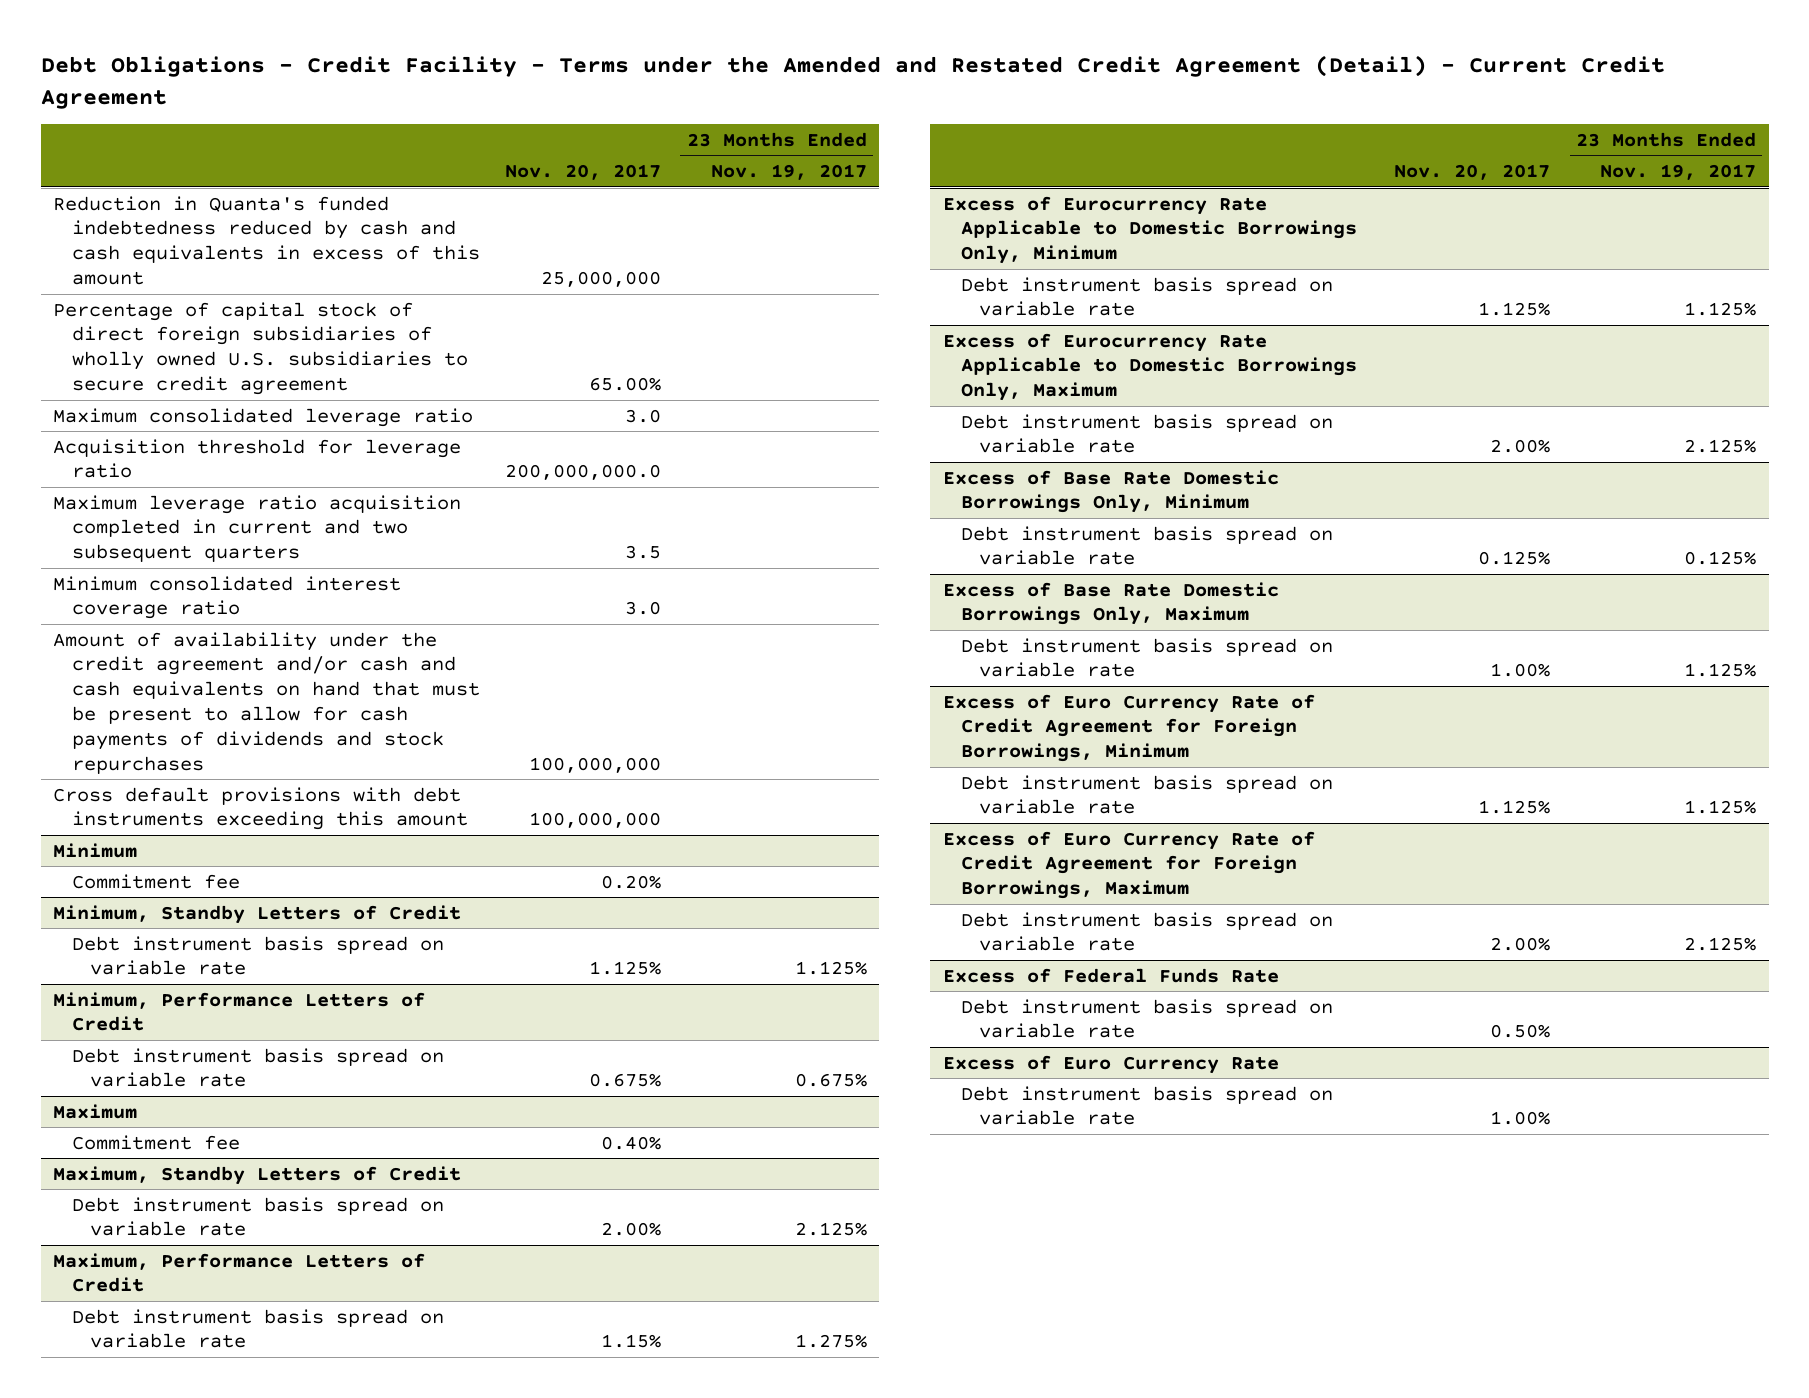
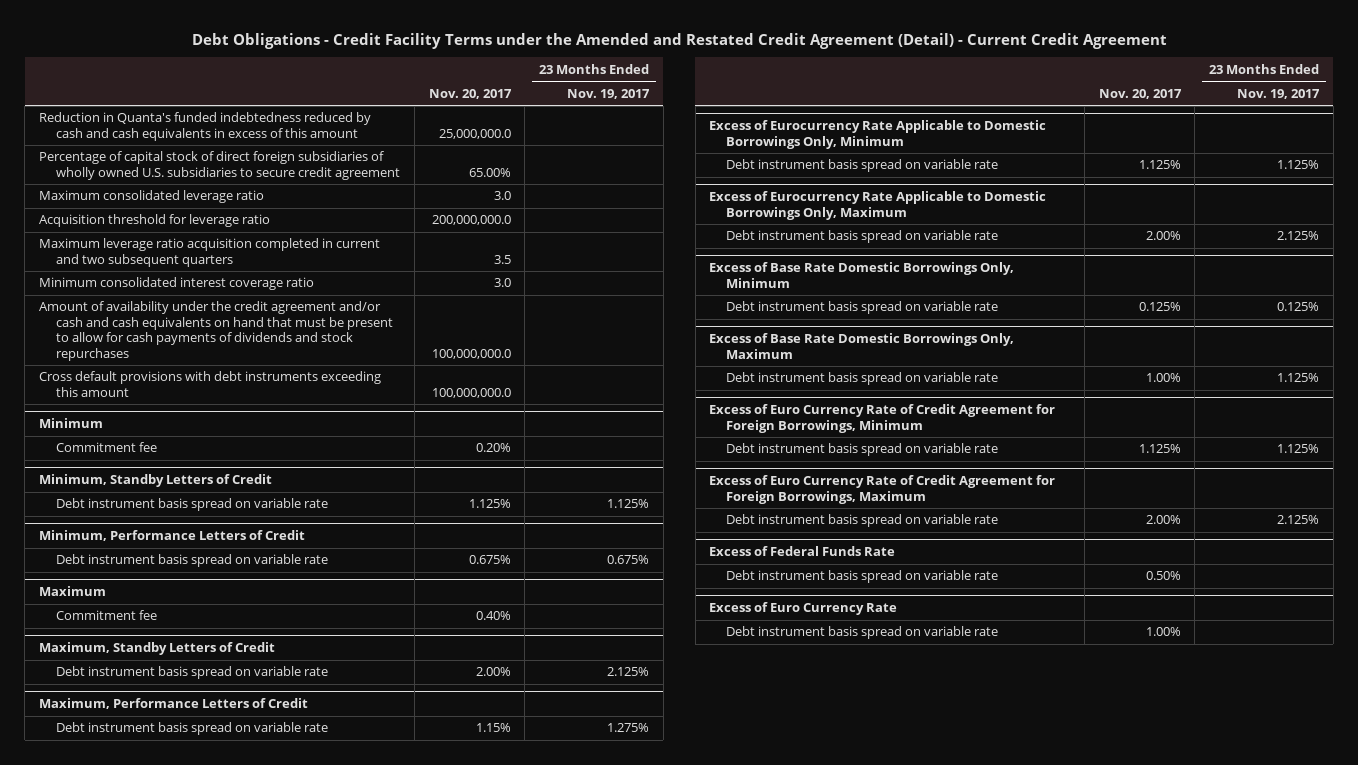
- Debt Obligations - Credit Facility - Terms under the Amended and Restated Credit Agreement (Detail) - Current Credit Agreement
+ Debt Obligations - Credit Facility Terms under the Amended and Restated Credit Agreement (Detail) - Current Credit Agreement
- Reduction in Quanta's funded indebtedness reduced by cash and cash equivalents in excess of this amount | 25,000,000 |
+ Reduction in Quanta's funded indebtedness reduced by cash and cash equivalents in excess of this amount | 25,000,000.0 |
- Amount of availability under the credit agreement and/or cash and cash equivalents on hand that must be present to allow for cash payments of dividends and stock repurchases | 100,000,000 |
- Cross default provisions with debt instruments exceeding this amount | 100,000,000 |
+ Amount of availability under the credit agreement and/or cash and cash equivalents on hand that must be present to allow for cash payments of dividends and stock repurchases | 100,000,000.0 |
+ Cross default provisions with debt instruments exceeding this amount | 100,000,000.0 |

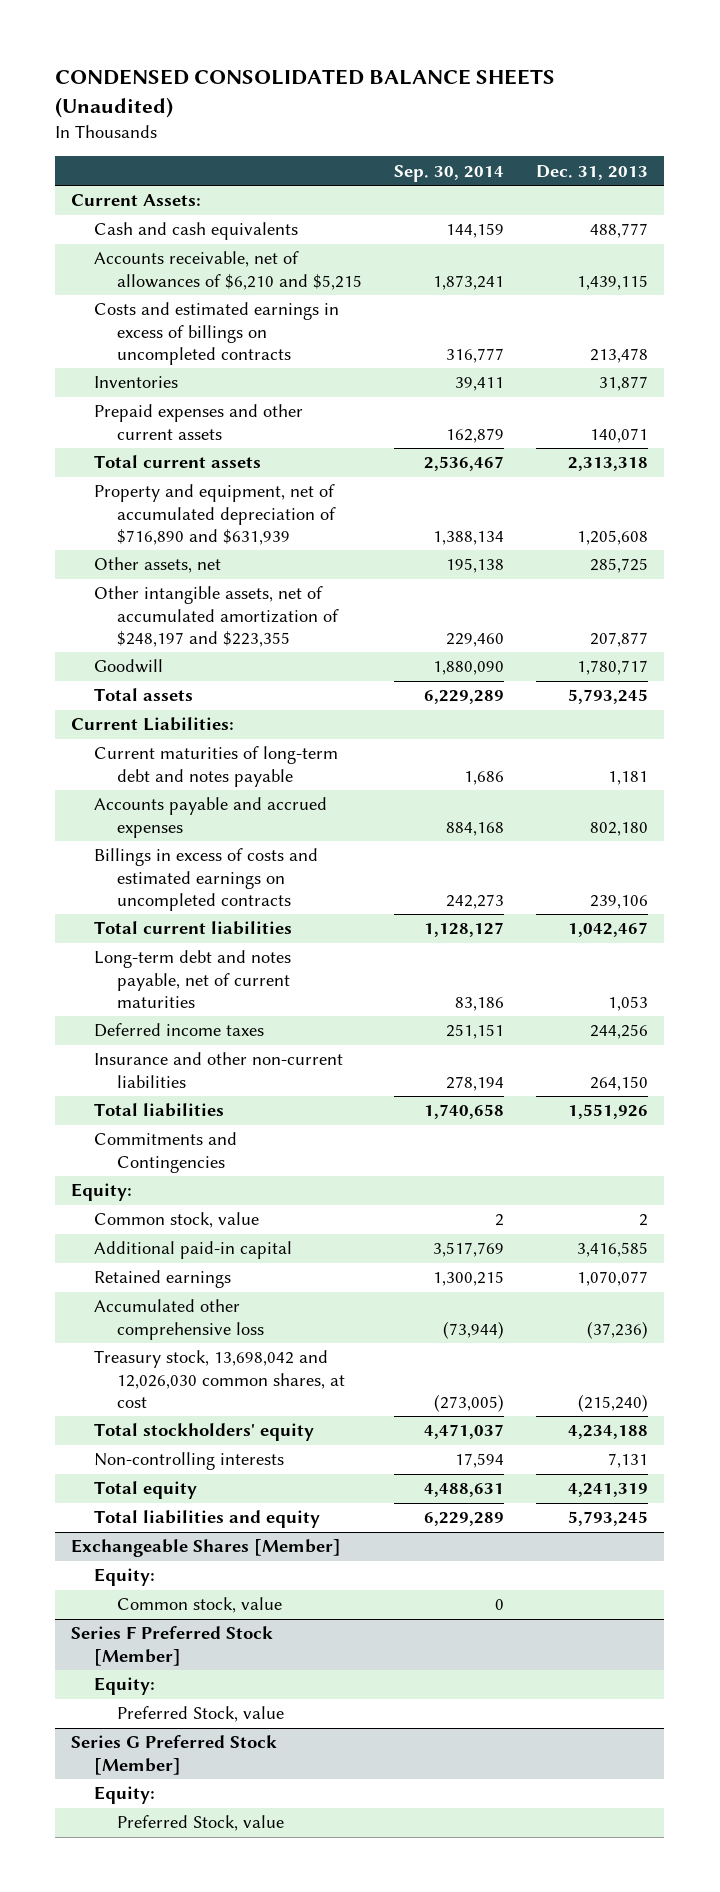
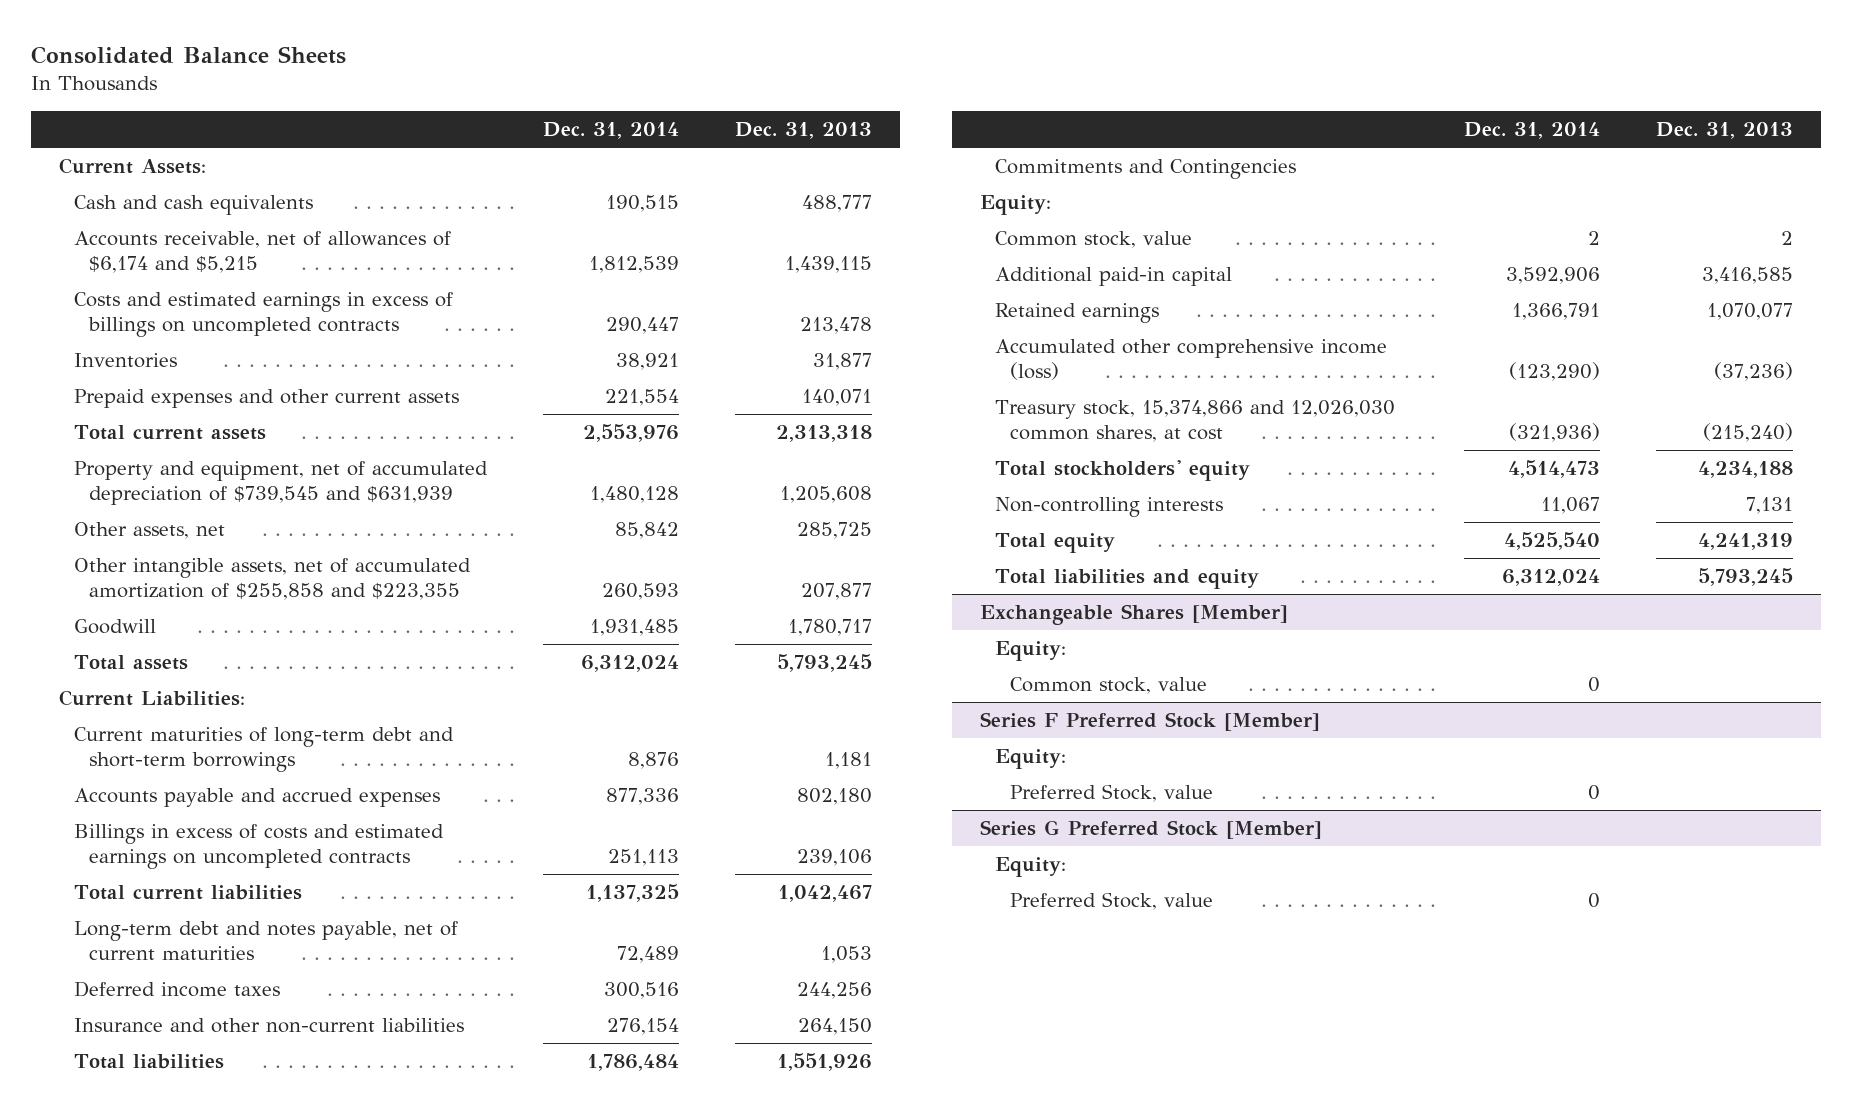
- CONDENSED CONSOLIDATED BALANCE SHEETS (Unaudited)
+ Consolidated Balance Sheets
- | Sep. 30, 2014 | Dec. 31, 2013
+ | Dec. 31, 2014 | Dec. 31, 2013
- Accounts receivable, net of allowances of $6,210 and $5,215 | 1,873,241 | 1,439,115
+ Accounts receivable, net of allowances of $6,174 and $5,215 | 1,812,539 | 1,439,115
- Property and equipment, net of accumulated depreciation of $716,890 and $631,939 | 1,388,134 | 1,205,608
+ Property and equipment, net of accumulated depreciation of $739,545 and $631,939 | 1,480,128 | 1,205,608
- Other intangible assets, net of accumulated amortization of $248,197 and $223,355 | 229,460 | 207,877
+ Other intangible assets, net of accumulated amortization of $255,858 and $223,355 | 260,593 | 207,877
- Current maturities of long-term debt and notes payable | 1,686 | 1,181
+ Current maturities of long-term debt and short-term borrowings | 8,876 | 1,181
- Accumulated other comprehensive loss | (73,944) | (37,236)
- Treasury stock, 13,698,042 and 12,026,030 common shares, at cost | (273,005) | (215,240)
+ Accumulated other comprehensive income (loss) | (123,290) | (37,236)
+ Treasury stock, 15,374,866 and 12,026,030 common shares, at cost | (321,936) | (215,240)

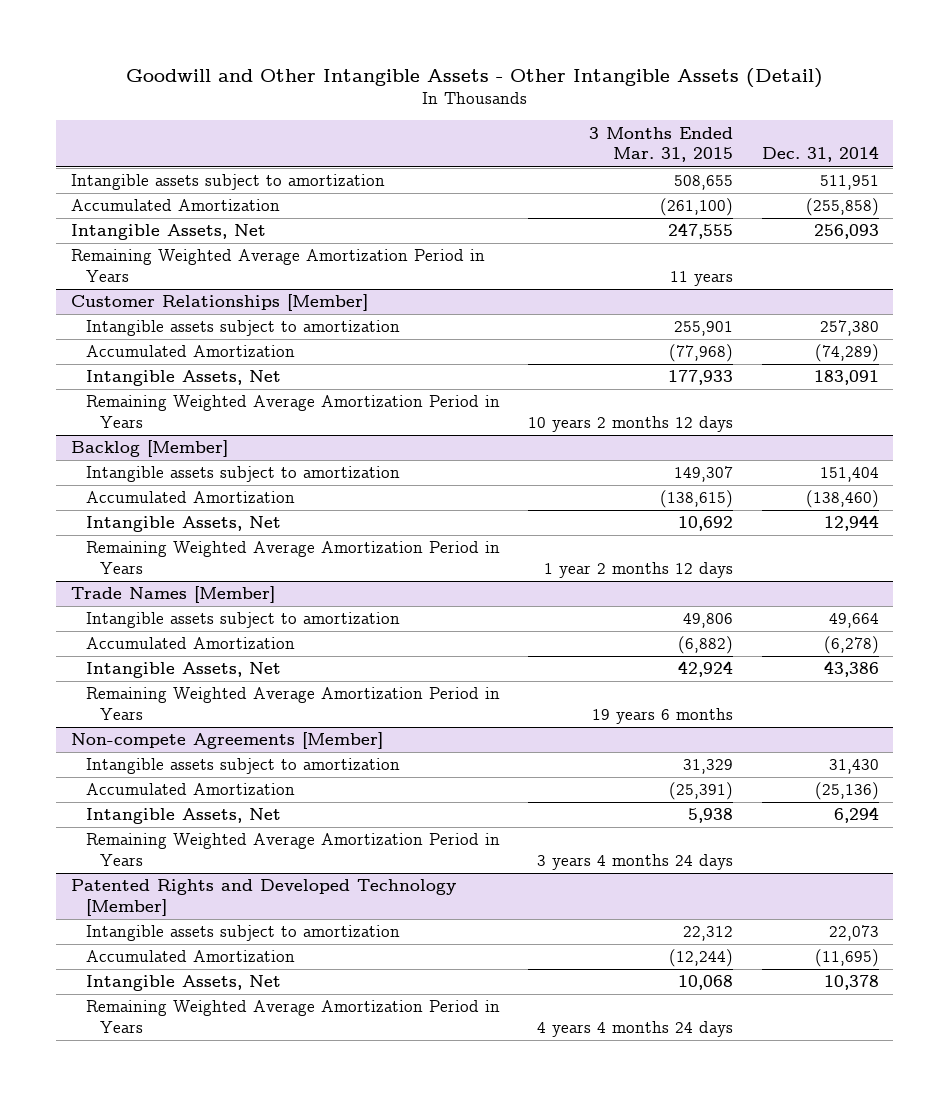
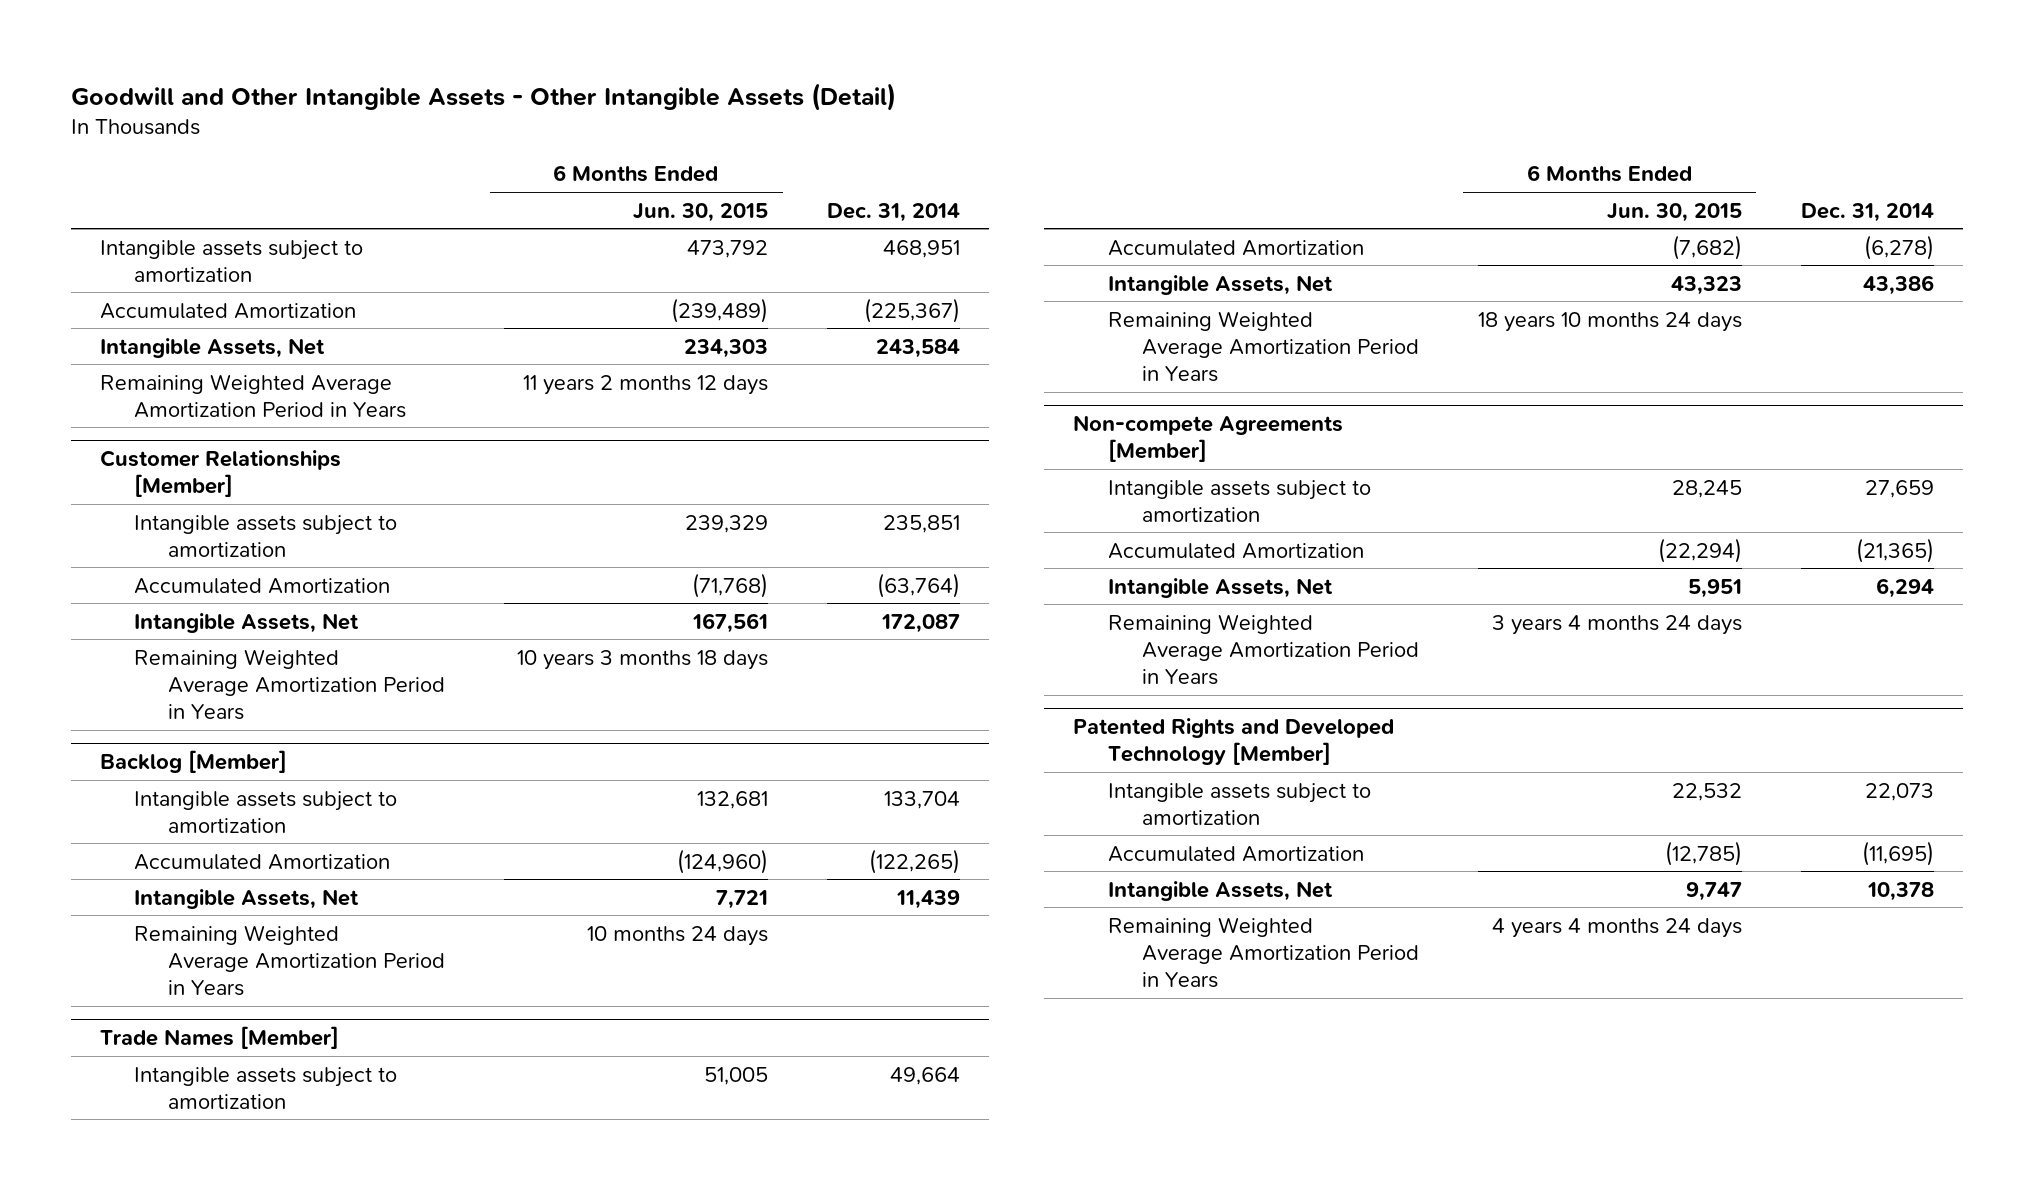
- | 3 Months Ended Mar. 31, 2015 | Dec. 31, 2014
+ | 6 Months Ended Jun. 30, 2015 | Dec. 31, 2014
- Intangible assets subject to amortization | 508,655 | 511,951
- Accumulated Amortization | (261,100) | (255,858)
- Intangible Assets, Net | 247,555 | 256,093
+ Intangible assets subject to amortization | 473,792 | 468,951
+ Accumulated Amortization | (239,489) | (225,367)
+ Intangible Assets, Net | 234,303 | 243,584
@ Customer Relationships [Member]
- Intangible assets subject to amortization | 255,901 | 257,380
- Accumulated Amortization | (77,968) | (74,289)
- Intangible Assets, Net | 177,933 | 183,091
+ Intangible assets subject to amortization | 239,329 | 235,851
+ Accumulated Amortization | (71,768) | (63,764)
+ Intangible Assets, Net | 167,561 | 172,087
@ Backlog [Member]
- Intangible assets subject to amortization | 149,307 | 151,404
- Accumulated Amortization | (138,615) | (138,460)
- Intangible Assets, Net | 10,692 | 12,944
+ Intangible assets subject to amortization | 132,681 | 133,704
+ Accumulated Amortization | (124,960) | (122,265)
+ Intangible Assets, Net | 7,721 | 11,439
@ Non-compete Agreements [Member]
- Intangible assets subject to amortization | 31,329 | 31,430
- Accumulated Amortization | (25,391) | (25,136)
+ Intangible assets subject to amortization | 28,245 | 27,659
+ Accumulated Amortization | (22,294) | (21,365)

